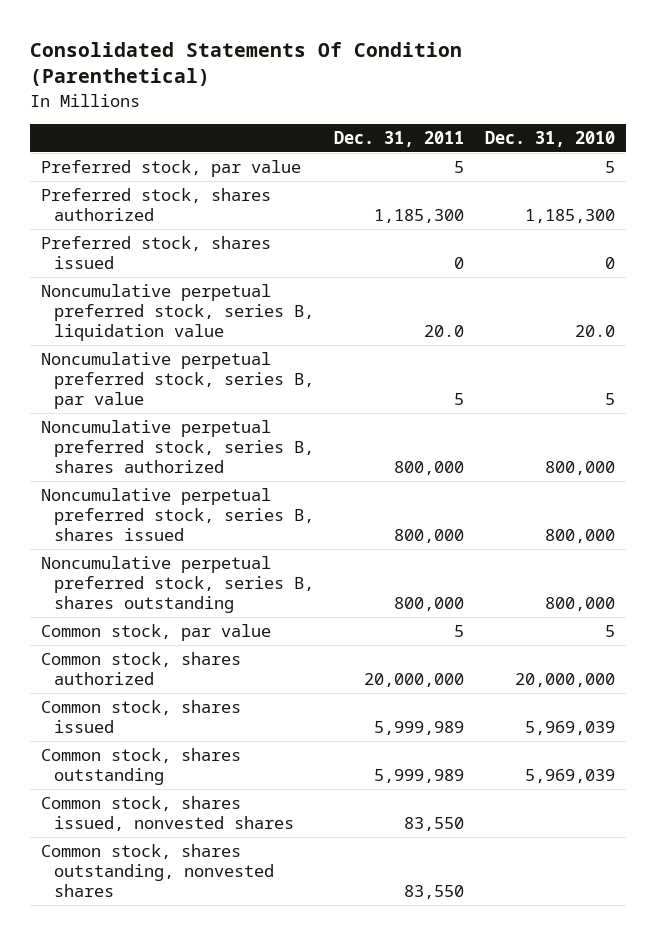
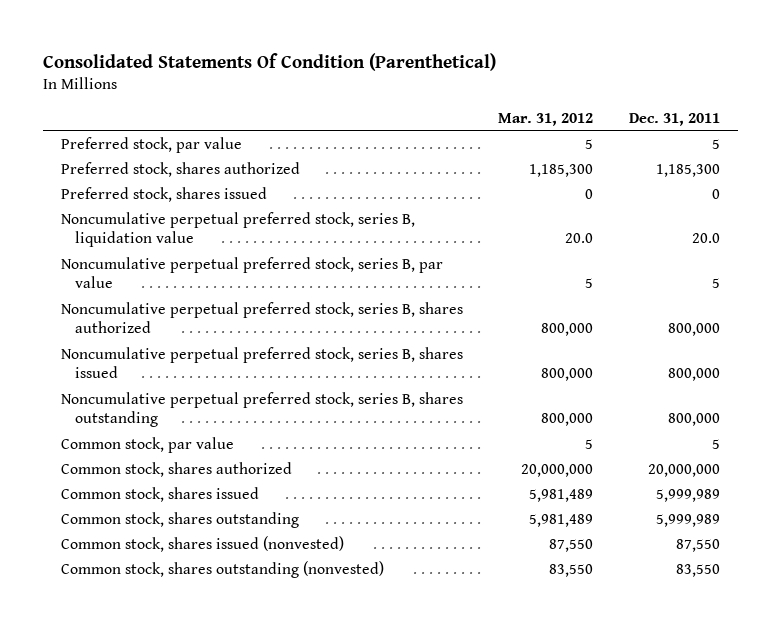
- | Dec. 31, 2011 | Dec. 31, 2010
+ | Mar. 31, 2012 | Dec. 31, 2011
- Common stock, shares issued, nonvested shares | 83,550 |
- Common stock, shares outstanding, nonvested shares | 83,550 |
+ Common stock, shares issued (nonvested) | 87,550 | 87,550
+ Common stock, shares outstanding (nonvested) | 83,550 | 83,550

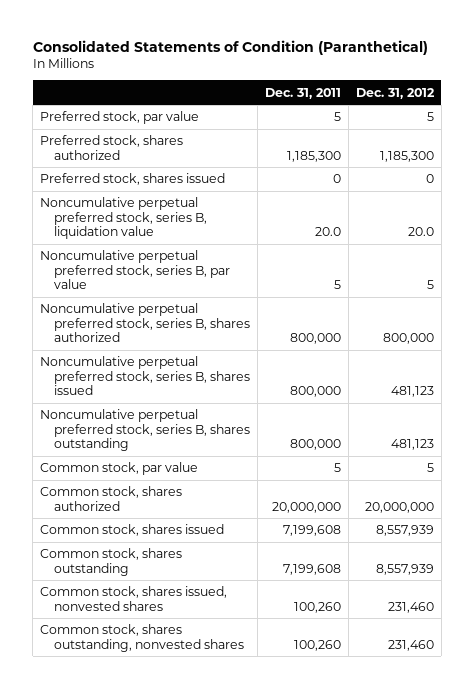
- Consolidated Statements Of Condition (Parenthetical)
+ Consolidated Statements of Condition (Paranthetical)
- | Mar. 31, 2012 | Dec. 31, 2011
+ | Dec. 31, 2011 | Dec. 31, 2012
- Common stock, shares issued | 5,981,489 | 5,999,989
- Common stock, shares outstanding | 5,981,489 | 5,999,989
- Common stock, shares issued (nonvested) | 87,550 | 87,550
- Common stock, shares outstanding (nonvested) | 83,550 | 83,550
+ Common stock, shares issued | 7,199,608 | 8,557,939
+ Common stock, shares outstanding | 7,199,608 | 8,557,939
+ Common stock, shares issued, nonvested shares | 100,260 | 231,460
+ Common stock, shares outstanding, nonvested shares | 100,260 | 231,460

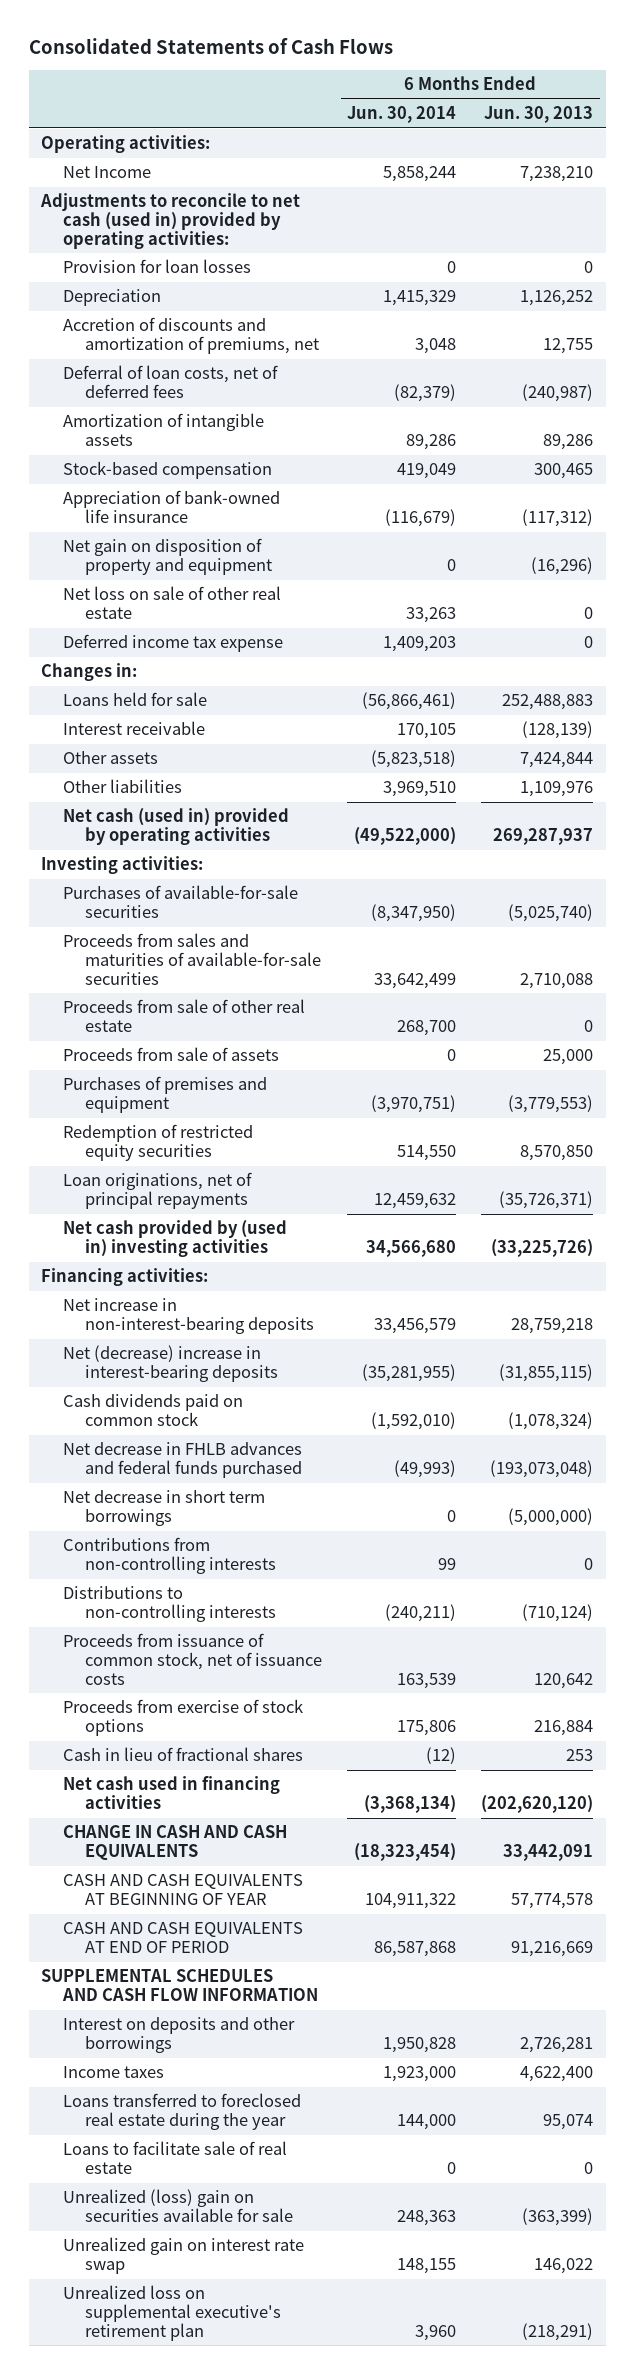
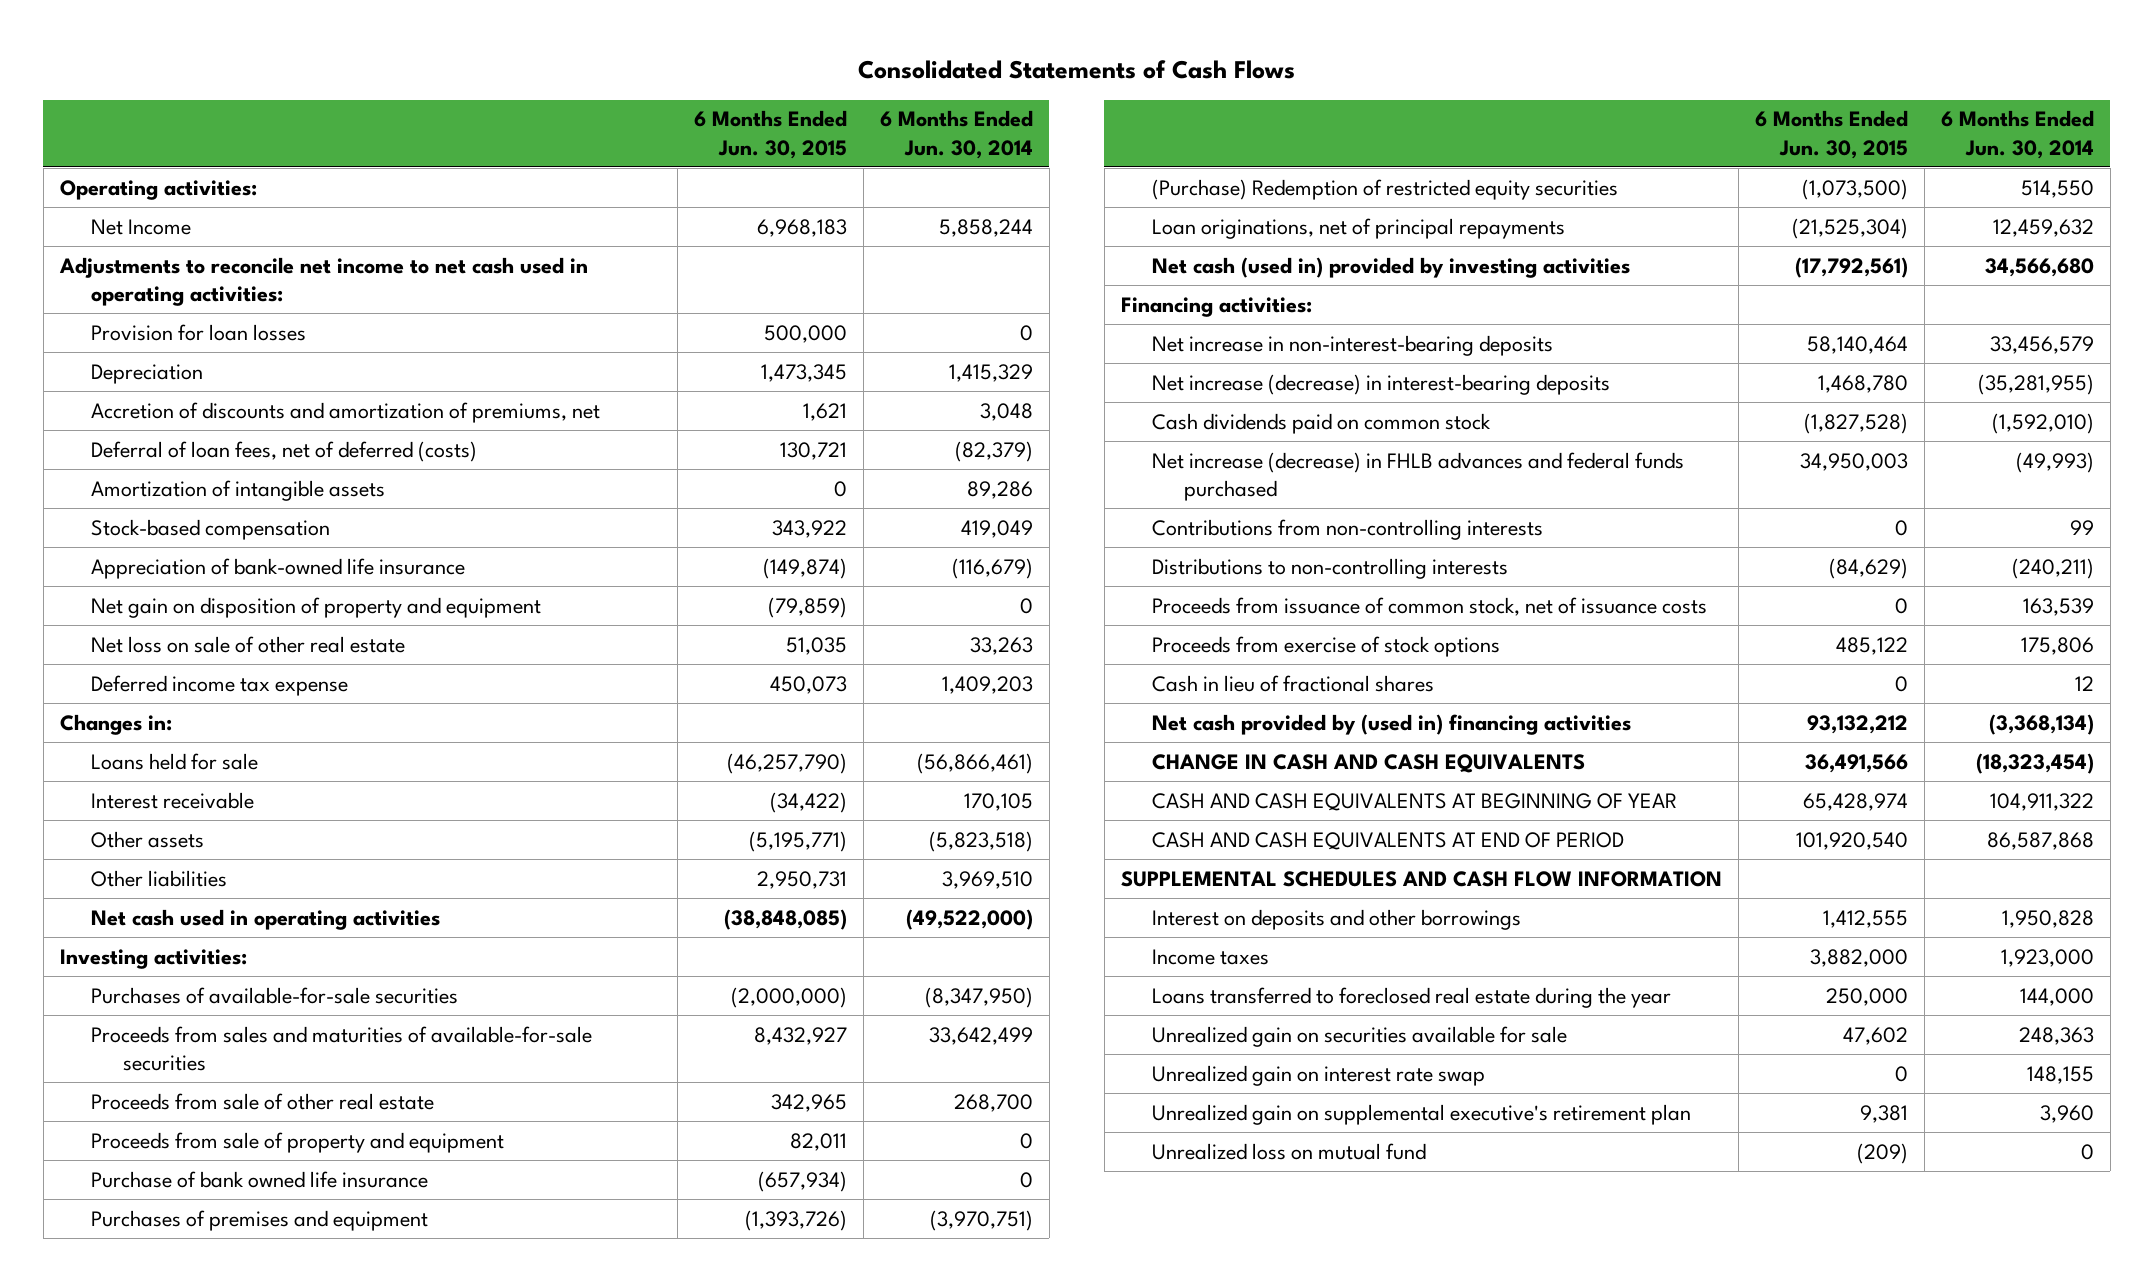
- | 6 Months Ended Jun. 30, 2014 | 6 Months Ended Jun. 30, 2013
+ | 6 Months Ended Jun. 30, 2015 | 6 Months Ended Jun. 30, 2014
- Adjustments to reconcile to net cash (used in) provided by operating activities:
+ Adjustments to reconcile net income to net cash used in operating activities:
- Deferral of loan costs, net of deferred fees | (82,379) | (240,987)
+ Deferral of loan fees, net of deferred (costs) | 130,721 | (82,379)
- Net cash (used in) provided by operating activities | (49,522,000) | 269,287,937
+ Net cash used in operating activities | (38,848,085) | (49,522,000)
- Proceeds from sale of assets | 0 | 25,000
+ Proceeds from sale of property and equipment | 82,011 | 0
+ Purchase of bank owned life insurance | (657,934) | 0
- Redemption of restricted equity securities | 514,550 | 8,570,850
+ (Purchase) Redemption of restricted equity securities | (1,073,500) | 514,550
- Net cash provided by (used in) investing activities | 34,566,680 | (33,225,726)
+ Net cash (used in) provided by investing activities | (17,792,561) | 34,566,680
- Net (decrease) increase in interest-bearing deposits | (35,281,955) | (31,855,115)
+ Net increase (decrease) in interest-bearing deposits | 1,468,780 | (35,281,955)
- Net decrease in FHLB advances and federal funds purchased | (49,993) | (193,073,048)
- Net decrease in short term borrowings | 0 | (5,000,000)
+ Net increase (decrease) in FHLB advances and federal funds purchased | 34,950,003 | (49,993)
- Cash in lieu of fractional shares | (12) | 253
- Net cash used in financing activities | (3,368,134) | (202,620,120)
+ Cash in lieu of fractional shares | 0 | 12
+ Net cash provided by (used in) financing activities | 93,132,212 | (3,368,134)
- Loans to facilitate sale of real estate | 0 | 0
- Unrealized (loss) gain on securities available for sale | 248,363 | (363,399)
+ Unrealized gain on securities available for sale | 47,602 | 248,363
- Unrealized loss on supplemental executive's retirement plan | 3,960 | (218,291)
+ Unrealized gain on supplemental executive's retirement plan | 9,381 | 3,960
+ Unrealized loss on mutual fund | (209) | 0

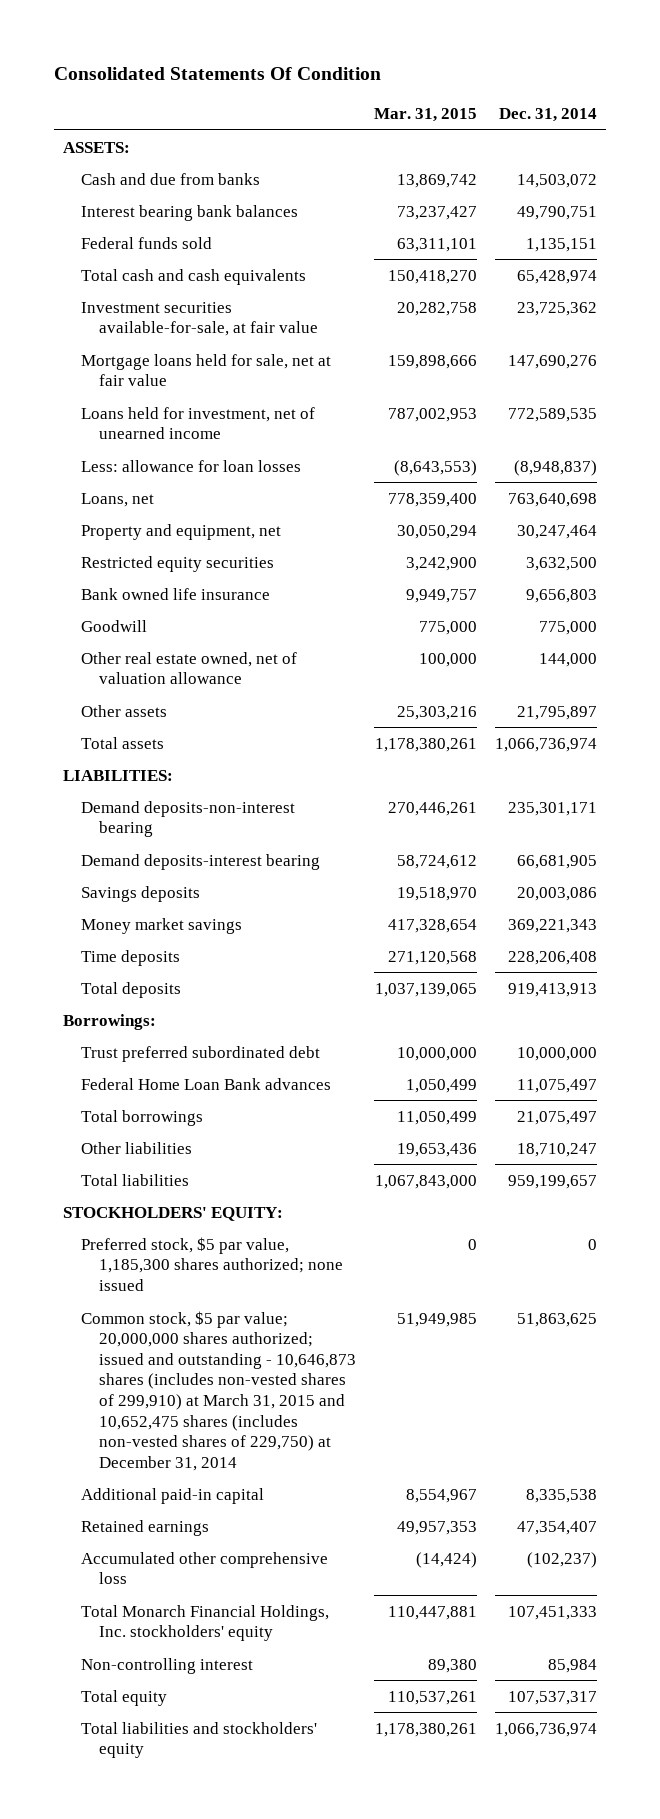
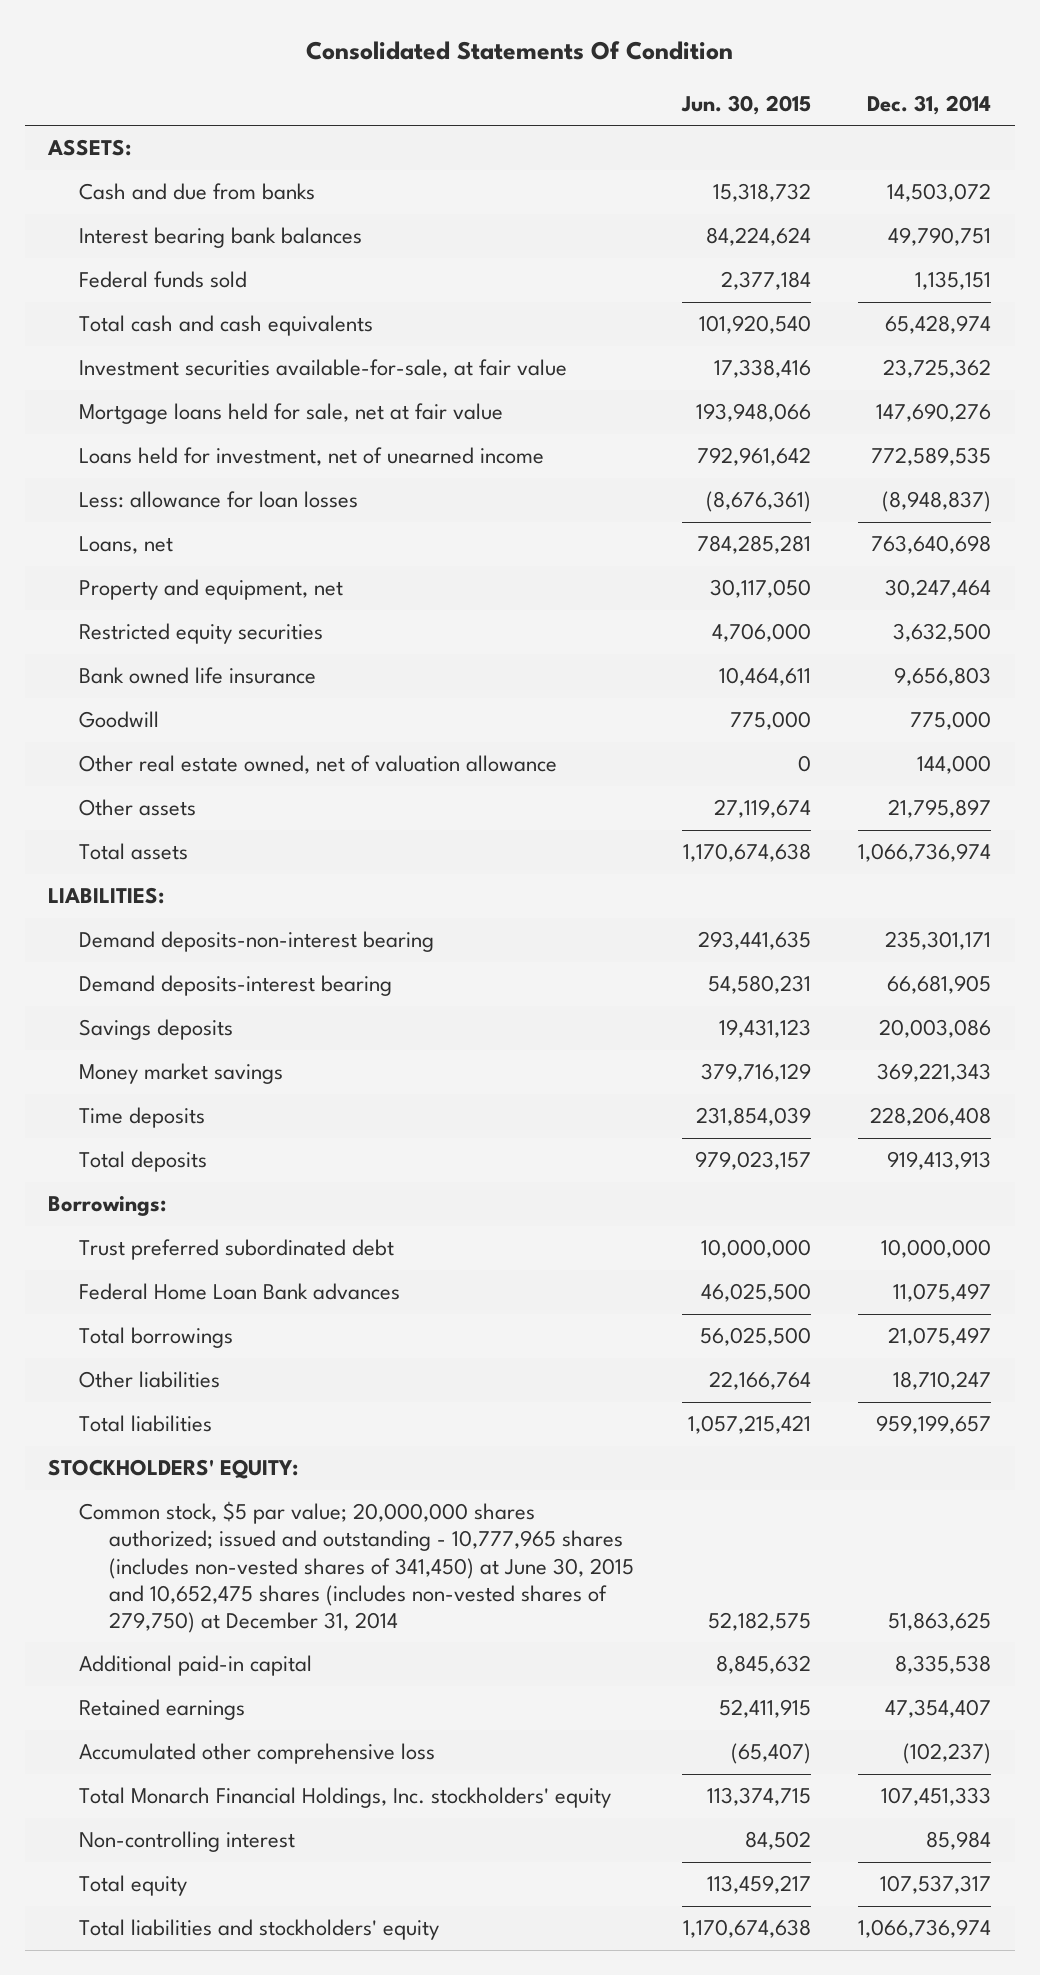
- | Mar. 31, 2015 | Dec. 31, 2014
+ | Jun. 30, 2015 | Dec. 31, 2014
- Preferred stock, $5 par value, 1,185,300 shares authorized; none issued | 0 | 0
- Common stock, $5 par value; 20,000,000 shares authorized; issued and outstanding - 10,646,873 shares (includes non-vested shares of 299,910) at March 31, 2015 and 10,652,475 shares (includes non-vested shares of 229,750) at December 31, 2014 | 51,949,985 | 51,863,625
+ Common stock, $5 par value; 20,000,000 shares authorized; issued and outstanding - 10,777,965 shares (includes non-vested shares of 341,450) at June 30, 2015 and 10,652,475 shares (includes non-vested shares of 279,750) at December 31, 2014 | 52,182,575 | 51,863,625

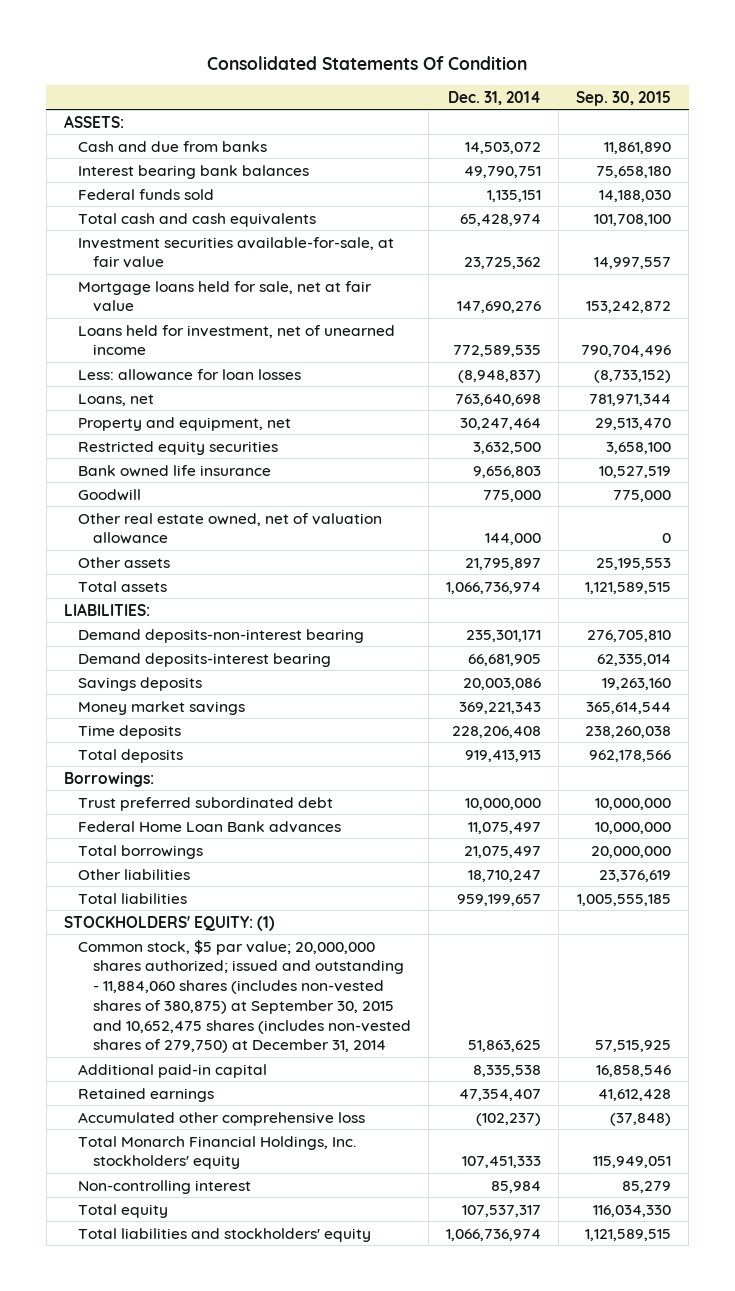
- | Jun. 30, 2015 | Dec. 31, 2014
+ | Dec. 31, 2014 | Sep. 30, 2015
- STOCKHOLDERS' EQUITY:
- Common stock, $5 par value; 20,000,000 shares authorized; issued and outstanding - 10,777,965 shares (includes non-vested shares of 341,450) at June 30, 2015 and 10,652,475 shares (includes non-vested shares of 279,750) at December 31, 2014 | 52,182,575 | 51,863,625
+ STOCKHOLDERS' EQUITY: (1)
+ Common stock, $5 par value; 20,000,000 shares authorized; issued and outstanding - 11,884,060 shares (includes non-vested shares of 380,875) at September 30, 2015 and 10,652,475 shares (includes non-vested shares of 279,750) at December 31, 2014 | 51,863,625 | 57,515,925

